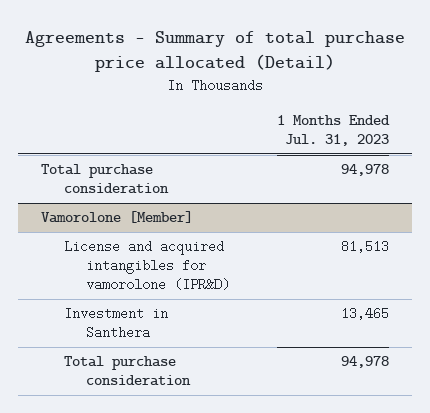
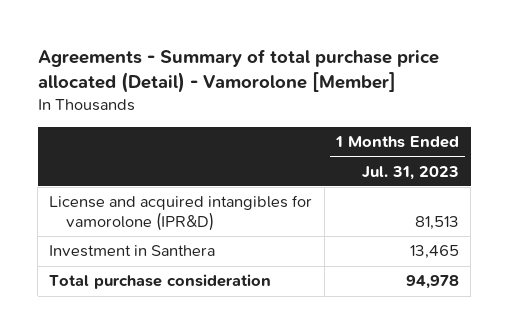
- Agreements - Summary of total purchase price allocated (Detail)
+ Agreements - Summary of total purchase price allocated (Detail) - Vamorolone [Member]
- Total purchase consideration | 94,978
- Vamorolone [Member]

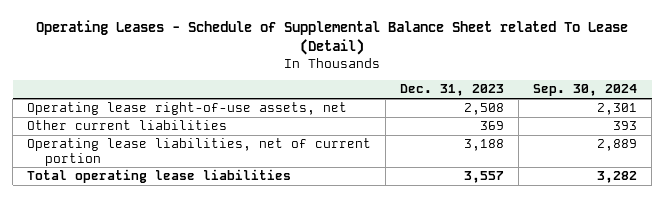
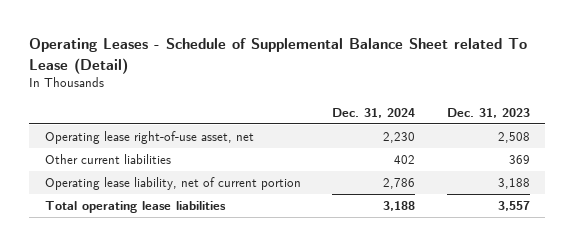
- | Dec. 31, 2023 | Sep. 30, 2024
+ | Dec. 31, 2024 | Dec. 31, 2023
- Operating lease right-of-use assets, net | 2,508 | 2,301
+ Operating lease right-of-use asset, net | 2,230 | 2,508
- Operating lease liabilities, net of current portion | 3,188 | 2,889
+ Operating lease liability, net of current portion | 2,786 | 3,188

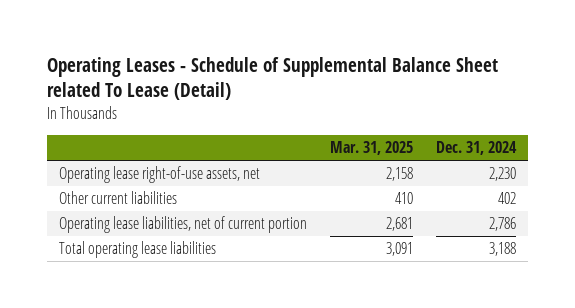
- | Dec. 31, 2024 | Dec. 31, 2023
+ | Mar. 31, 2025 | Dec. 31, 2024
- Operating lease right-of-use asset, net | 2,230 | 2,508
+ Operating lease right-of-use assets, net | 2,158 | 2,230
- Operating lease liability, net of current portion | 2,786 | 3,188
+ Operating lease liabilities, net of current portion | 2,681 | 2,786

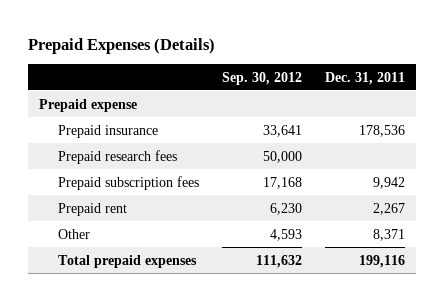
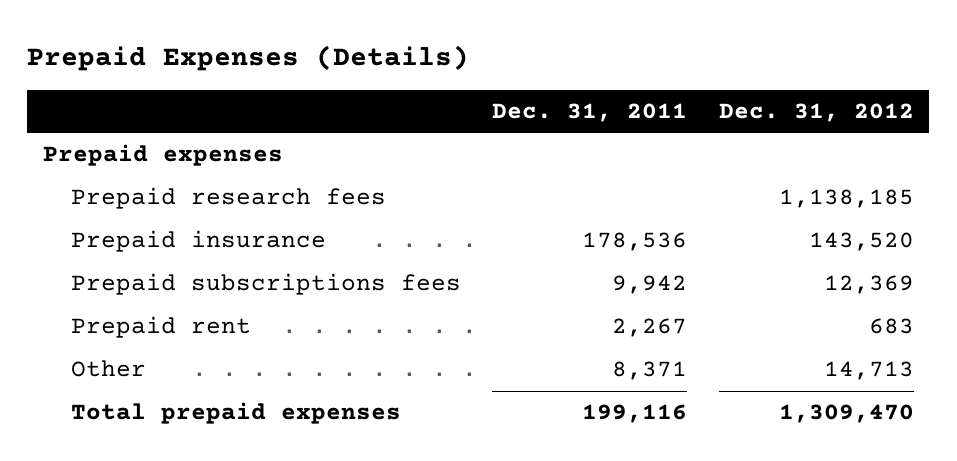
- | Sep. 30, 2012 | Dec. 31, 2011
+ | Dec. 31, 2011 | Dec. 31, 2012
- Prepaid expense
+ Prepaid expenses
- Prepaid subscription fees | 17,168 | 9,942
moved down: Prepaid insurance | 178,536 | 143,520
+ Prepaid subscriptions fees | 9,942 | 12,369

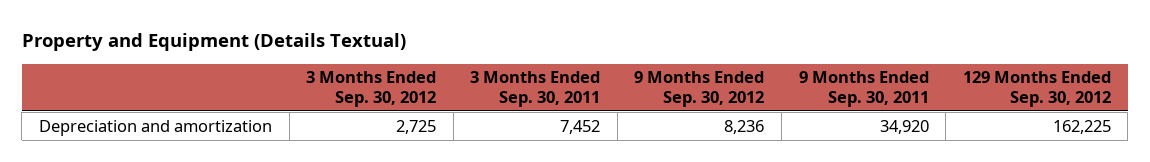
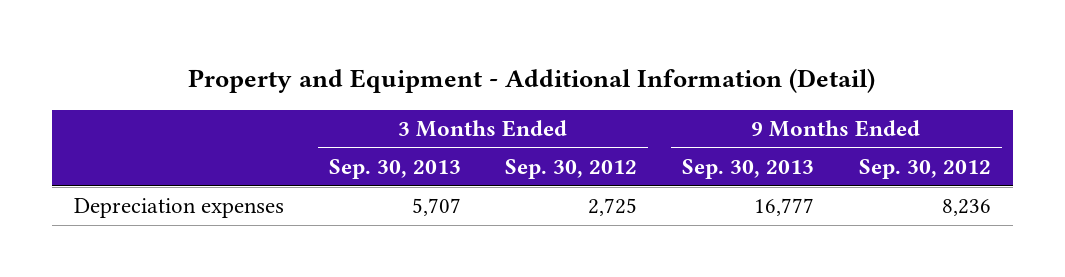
- Property and Equipment (Details Textual)
+ Property and Equipment - Additional Information (Detail)
- | 3 Months Ended Sep. 30, 2012 | 3 Months Ended Sep. 30, 2011 | 9 Months Ended Sep. 30, 2012 | 9 Months Ended Sep. 30, 2011 | 129 Months Ended Sep. 30, 2012
+ | 3 Months Ended Sep. 30, 2013 | 3 Months Ended Sep. 30, 2012 | 9 Months Ended Sep. 30, 2013 | 9 Months Ended Sep. 30, 2012
- Depreciation and amortization | 2,725 | 7,452 | 8,236 | 34,920 | 162,225
+ Depreciation expenses | 5,707 | 2,725 | 16,777 | 8,236

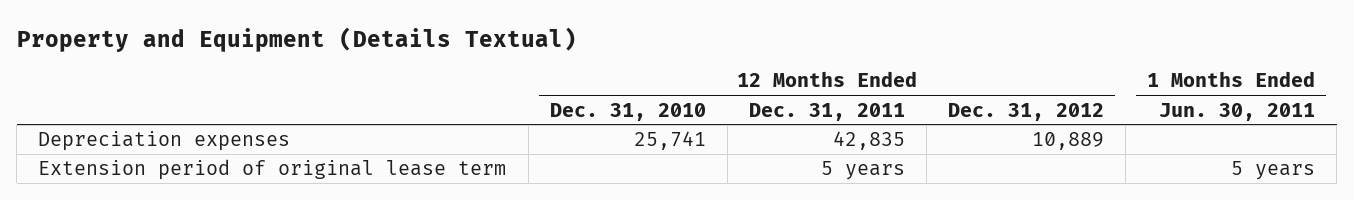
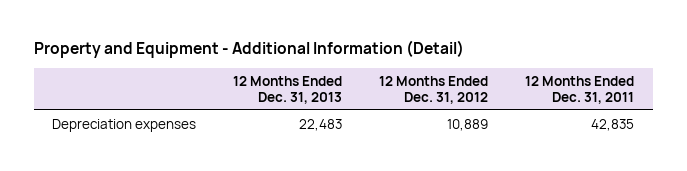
- Property and Equipment (Details Textual)
+ Property and Equipment - Additional Information (Detail)
- | 12 Months Ended Dec. 31, 2010 | 12 Months Ended Dec. 31, 2011 | 12 Months Ended Dec. 31, 2012 | 1 Months Ended Jun. 30, 2011
+ | 12 Months Ended Dec. 31, 2013 | 12 Months Ended Dec. 31, 2012 | 12 Months Ended Dec. 31, 2011
- Extension period of original lease term | | 5 years | | 5 years

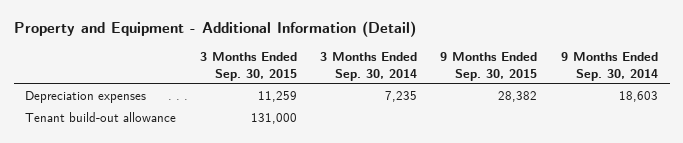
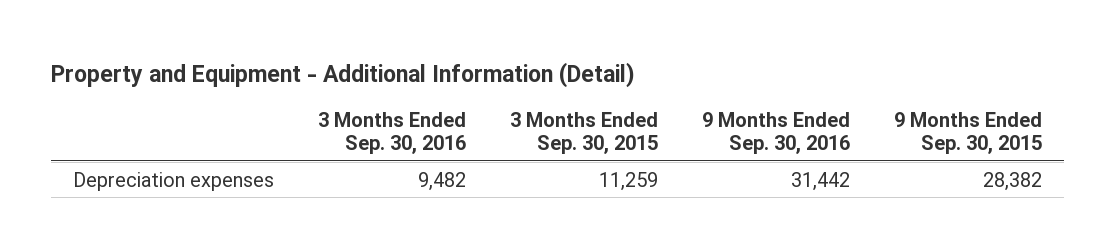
- | 3 Months Ended Sep. 30, 2015 | 3 Months Ended Sep. 30, 2014 | 9 Months Ended Sep. 30, 2015 | 9 Months Ended Sep. 30, 2014
+ | 3 Months Ended Sep. 30, 2016 | 3 Months Ended Sep. 30, 2015 | 9 Months Ended Sep. 30, 2016 | 9 Months Ended Sep. 30, 2015
- Tenant build-out allowance | 131,000 | | |

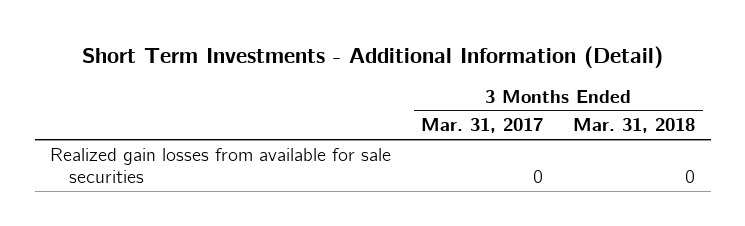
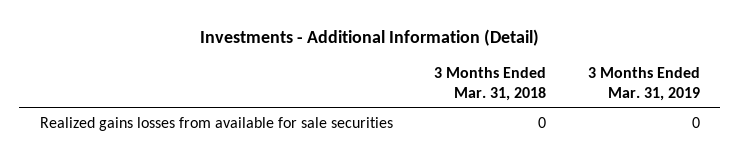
- Short Term Investments - Additional Information (Detail)
+ Investments - Additional Information (Detail)
- | 3 Months Ended Mar. 31, 2017 | 3 Months Ended Mar. 31, 2018
+ | 3 Months Ended Mar. 31, 2018 | 3 Months Ended Mar. 31, 2019
- Realized gain losses from available for sale securities | 0 | 0
+ Realized gains losses from available for sale securities | 0 | 0

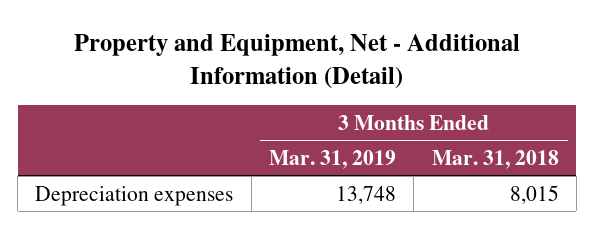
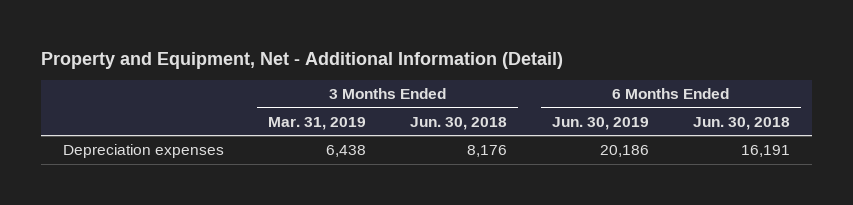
- | 3 Months Ended Mar. 31, 2019 | 3 Months Ended Mar. 31, 2018
+ | 3 Months Ended Mar. 31, 2019 | 3 Months Ended Jun. 30, 2018 | 6 Months Ended Jun. 30, 2019 | 6 Months Ended Jun. 30, 2018
- Depreciation expenses | 13,748 | 8,015
+ Depreciation expenses | 6,438 | 8,176 | 20,186 | 16,191

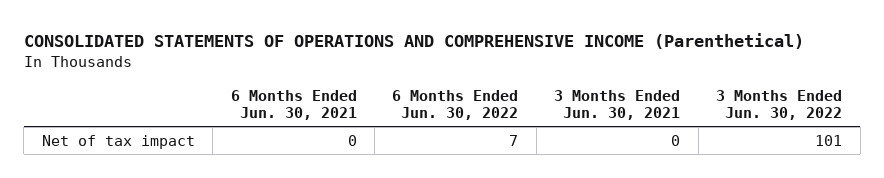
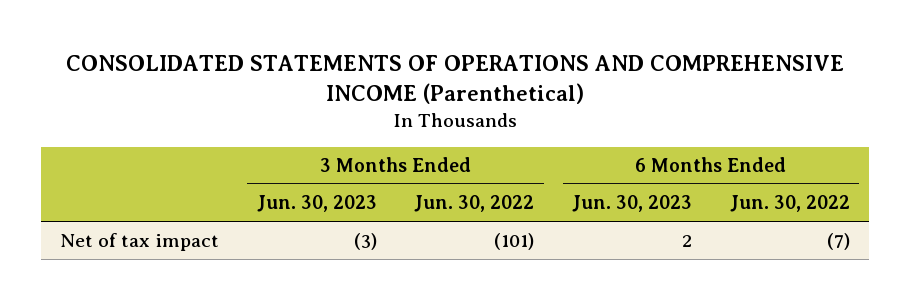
- | 6 Months Ended Jun. 30, 2021 | 6 Months Ended Jun. 30, 2022 | 3 Months Ended Jun. 30, 2021 | 3 Months Ended Jun. 30, 2022
+ | 3 Months Ended Jun. 30, 2023 | 3 Months Ended Jun. 30, 2022 | 6 Months Ended Jun. 30, 2023 | 6 Months Ended Jun. 30, 2022
- Net of tax impact | 0 | 7 | 0 | 101
+ Net of tax impact | (3) | (101) | 2 | (7)

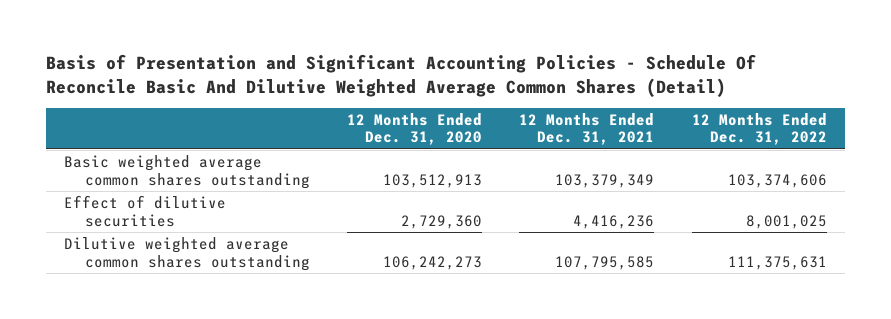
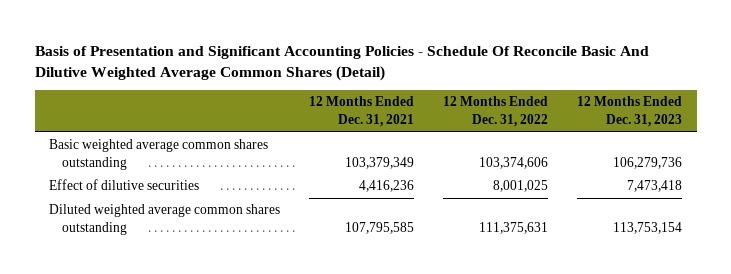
- | 12 Months Ended Dec. 31, 2020 | 12 Months Ended Dec. 31, 2021 | 12 Months Ended Dec. 31, 2022
+ | 12 Months Ended Dec. 31, 2021 | 12 Months Ended Dec. 31, 2022 | 12 Months Ended Dec. 31, 2023
- Dilutive weighted average common shares outstanding | 106,242,273 | 107,795,585 | 111,375,631
+ Diluted weighted average common shares outstanding | 107,795,585 | 111,375,631 | 113,753,154

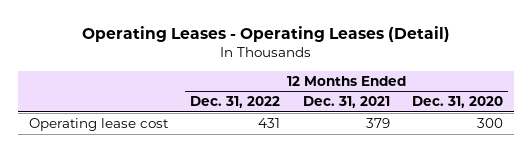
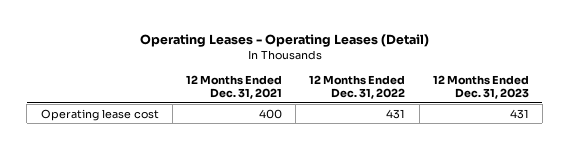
- | 12 Months Ended Dec. 31, 2022 | 12 Months Ended Dec. 31, 2021 | 12 Months Ended Dec. 31, 2020
+ | 12 Months Ended Dec. 31, 2021 | 12 Months Ended Dec. 31, 2022 | 12 Months Ended Dec. 31, 2023
- Operating lease cost | 431 | 379 | 300
+ Operating lease cost | 400 | 431 | 431

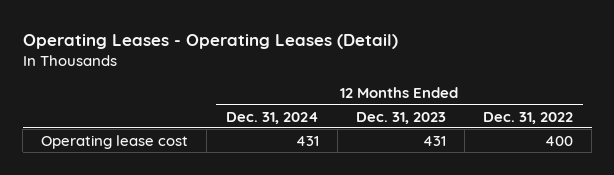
- | 12 Months Ended Dec. 31, 2021 | 12 Months Ended Dec. 31, 2022 | 12 Months Ended Dec. 31, 2023
+ | 12 Months Ended Dec. 31, 2024 | 12 Months Ended Dec. 31, 2023 | 12 Months Ended Dec. 31, 2022
- Operating lease cost | 400 | 431 | 431
+ Operating lease cost | 431 | 431 | 400

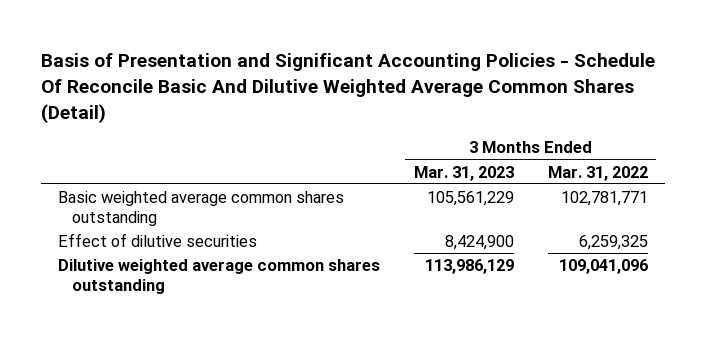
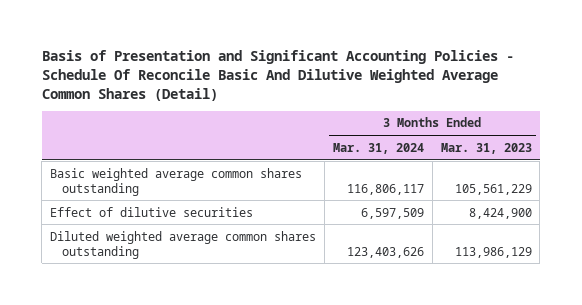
- | 3 Months Ended Mar. 31, 2023 | 3 Months Ended Mar. 31, 2022
+ | 3 Months Ended Mar. 31, 2024 | 3 Months Ended Mar. 31, 2023
- Dilutive weighted average common shares outstanding | 113,986,129 | 109,041,096
+ Diluted weighted average common shares outstanding | 123,403,626 | 113,986,129

